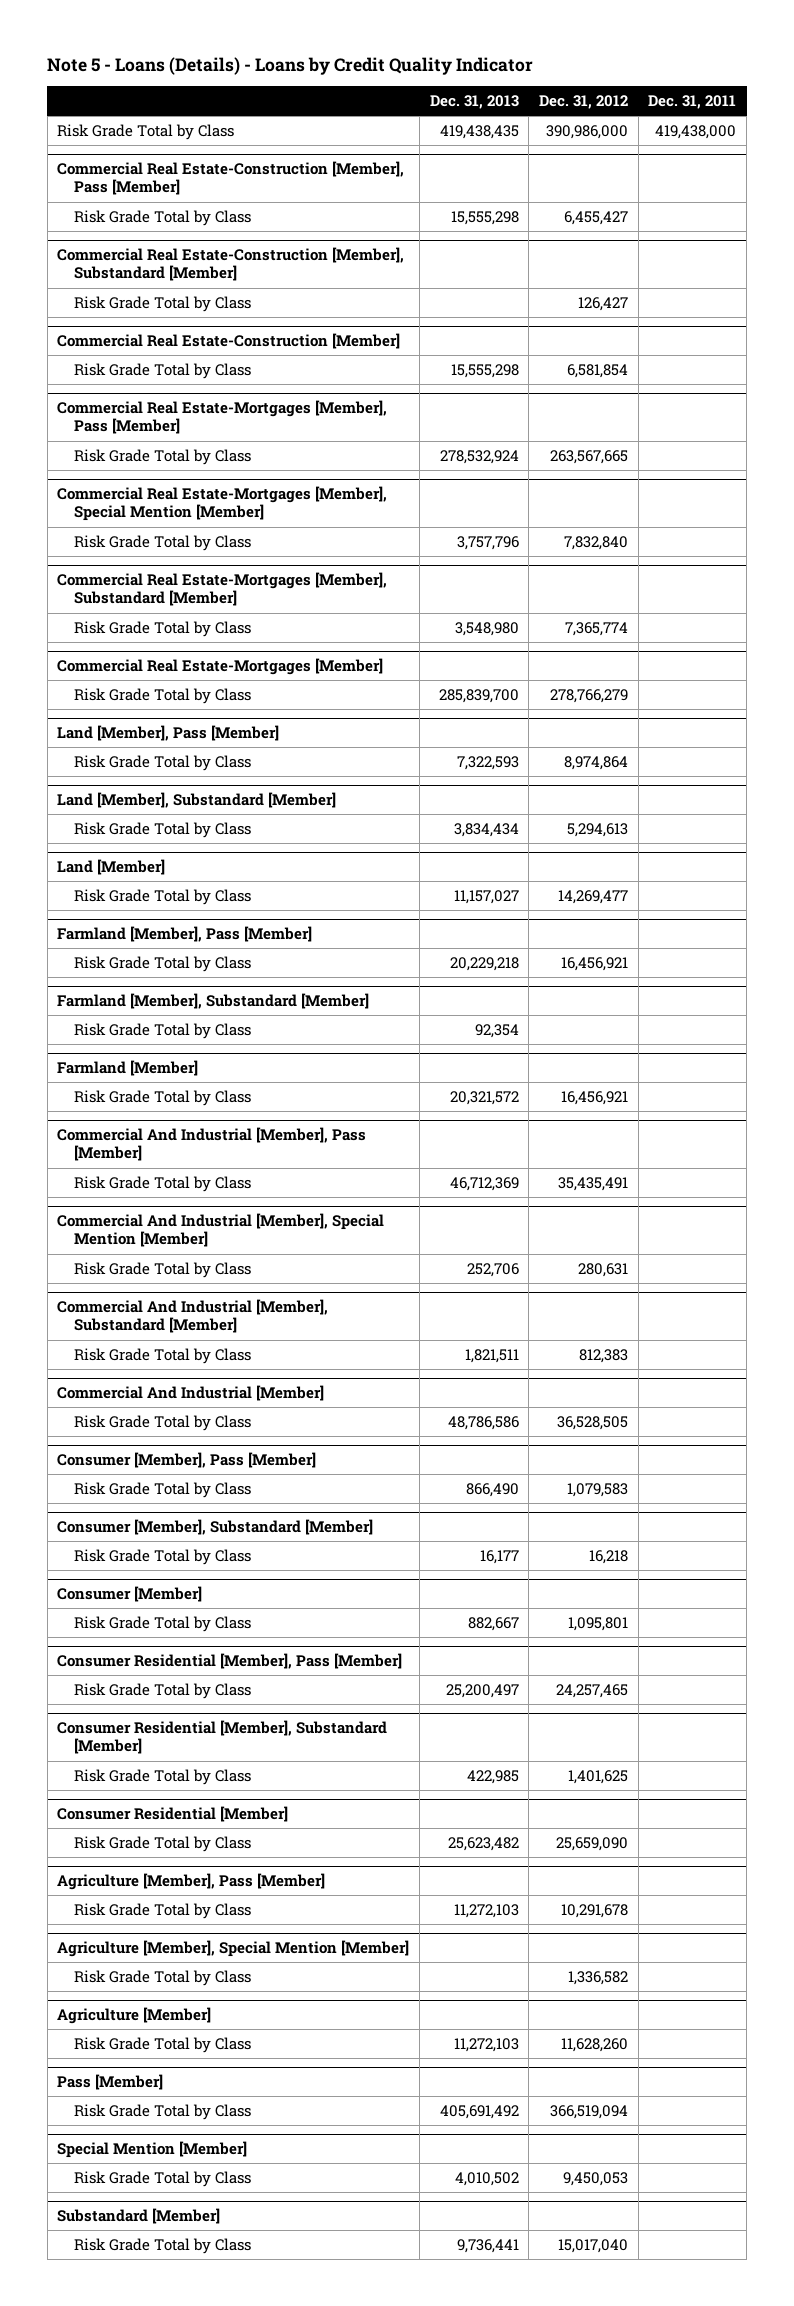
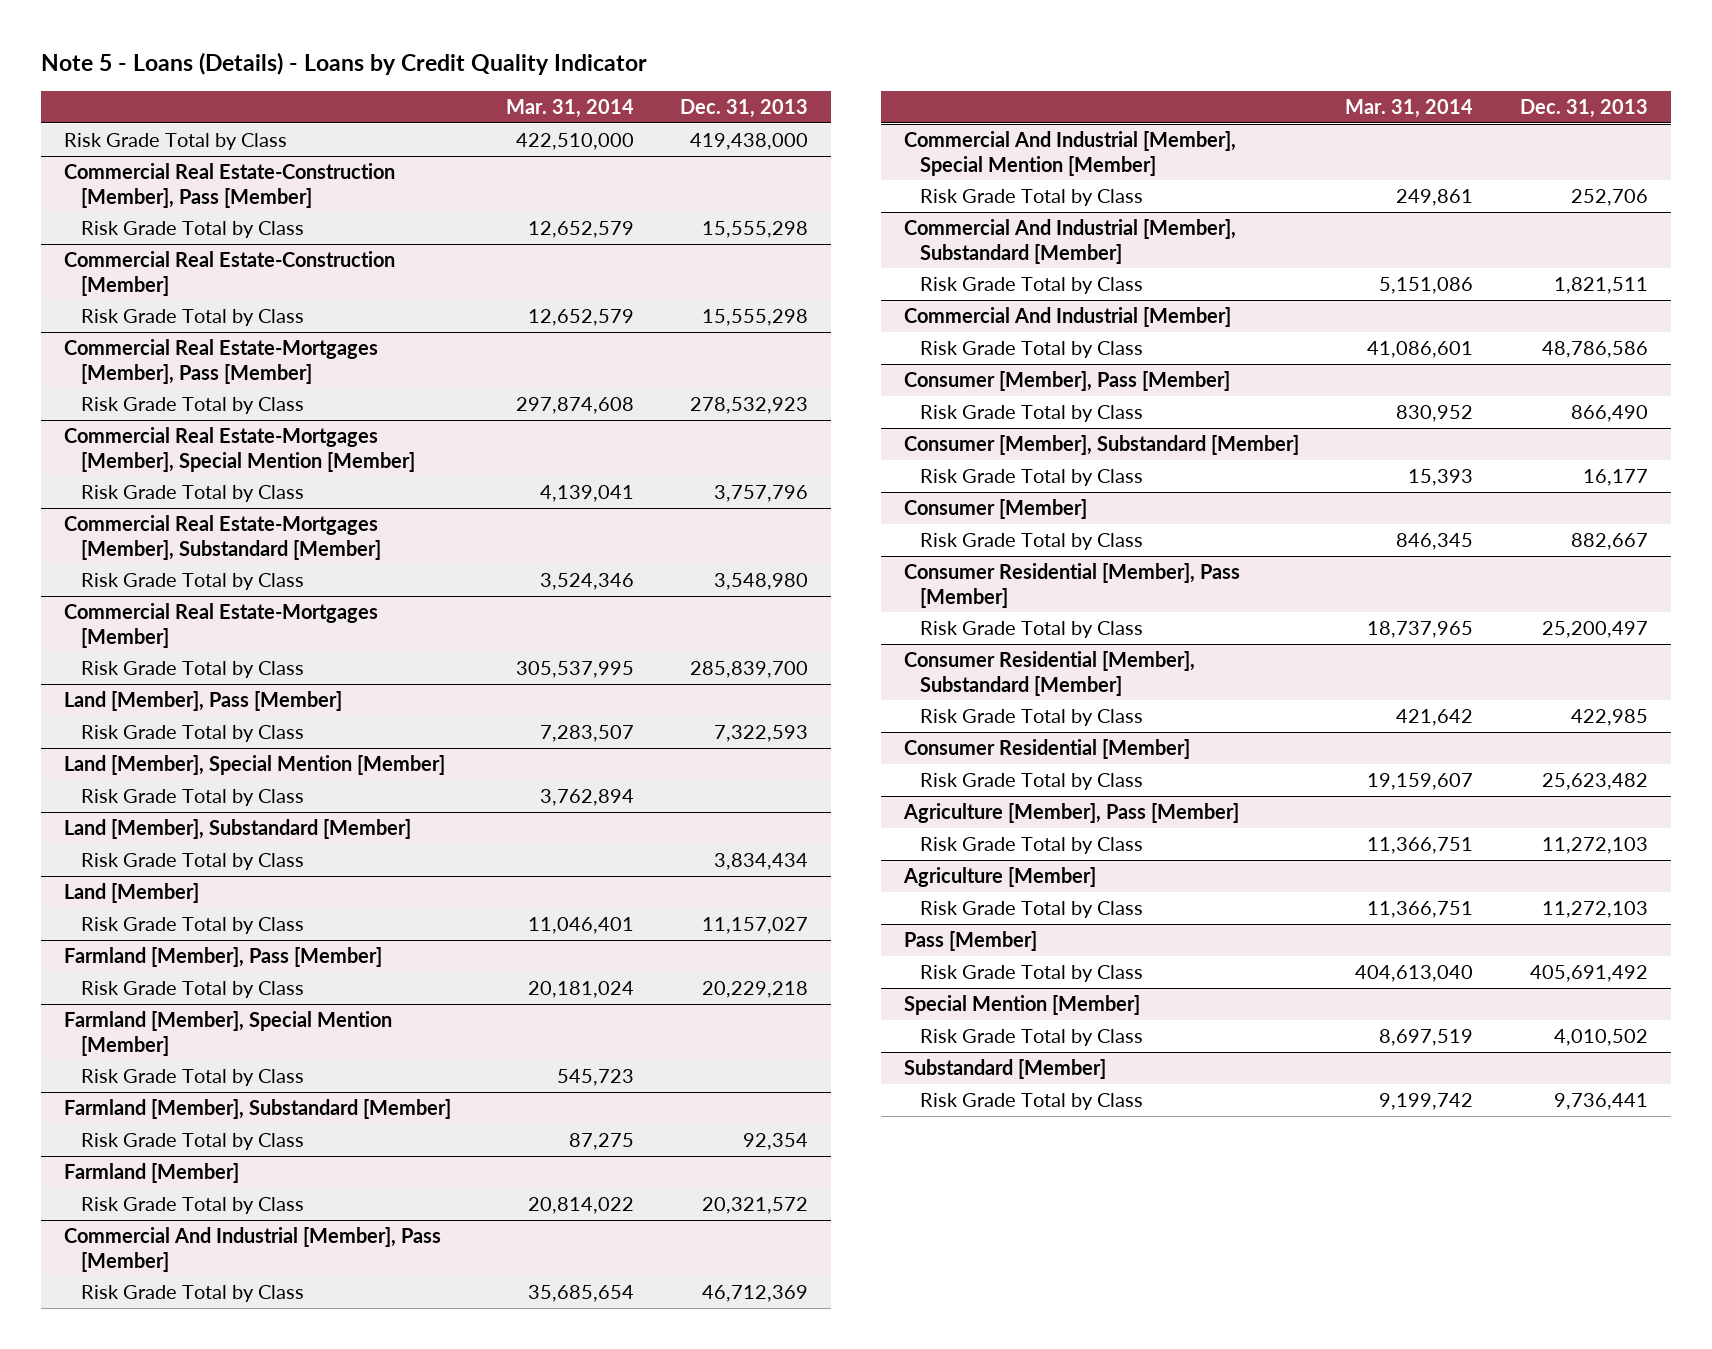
- | Dec. 31, 2013 | Dec. 31, 2012 | Dec. 31, 2011
+ | Mar. 31, 2014 | Dec. 31, 2013
- Risk Grade Total by Class | 419,438,435 | 390,986,000 | 419,438,000
+ Risk Grade Total by Class | 422,510,000 | 419,438,000
- Commercial Real Estate-Construction [Member], Substandard [Member]
- Risk Grade Total by Class | | 126,427 |
@ Commercial Real Estate-Mortgages [Member], Pass [Member]
- Risk Grade Total by Class | 278,532,924 | 263,567,665 |
+ Risk Grade Total by Class | 297,874,608 | 278,532,923
+ Land [Member], Special Mention [Member]
+ Risk Grade Total by Class | 3,762,894 |
+ Farmland [Member], Special Mention [Member]
+ Risk Grade Total by Class | 545,723 |
- Agriculture [Member], Special Mention [Member]
- Risk Grade Total by Class | | 1,336,582 |

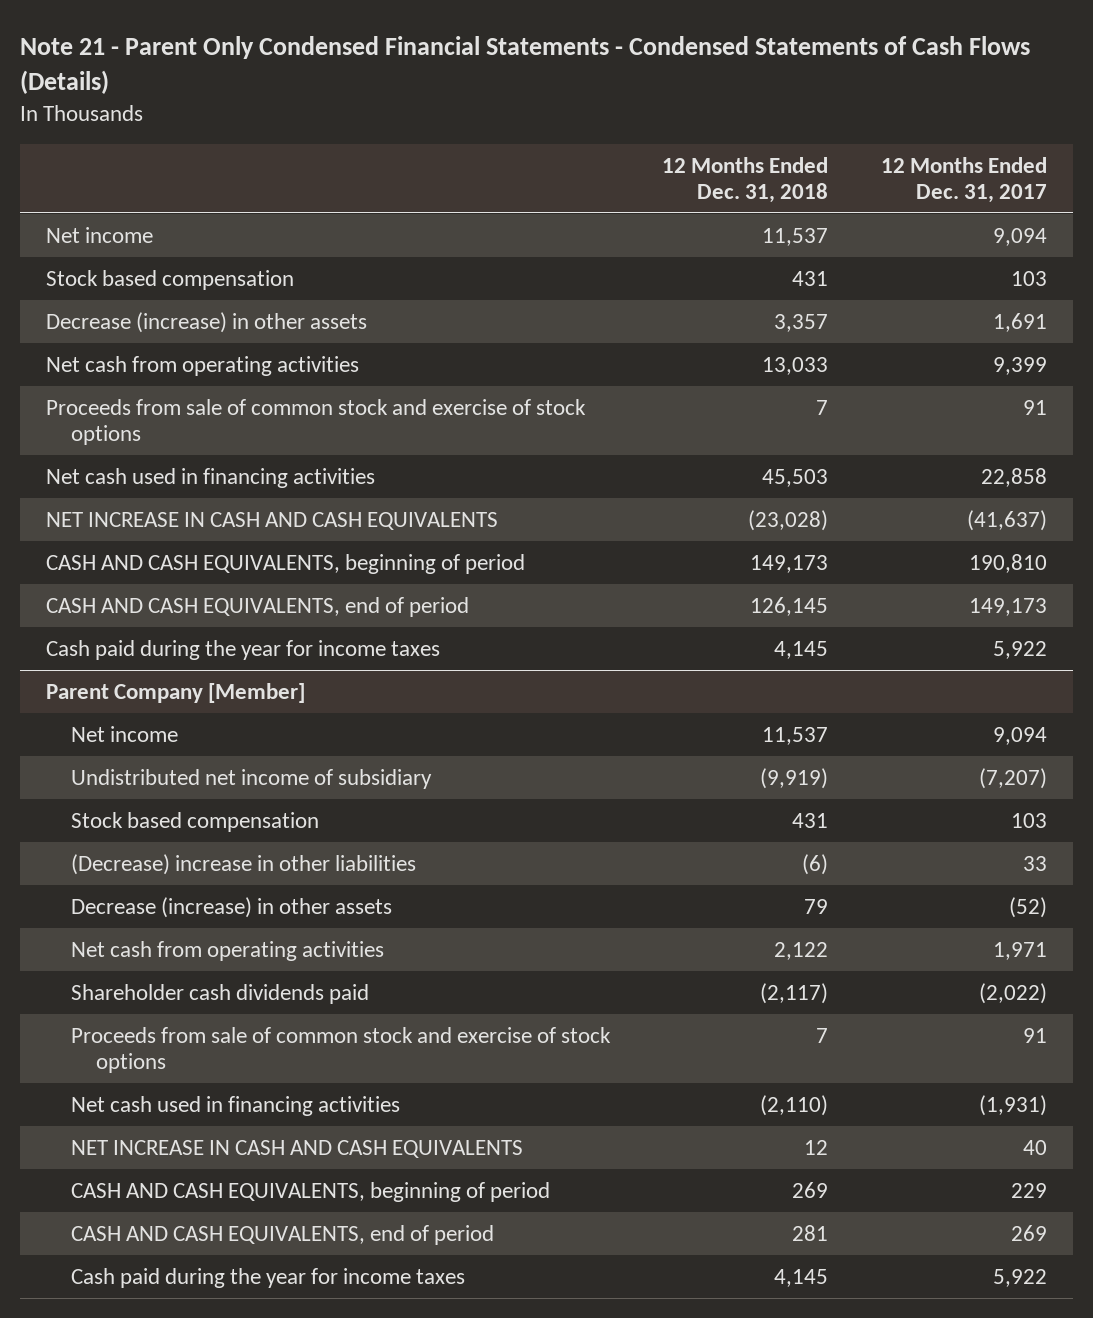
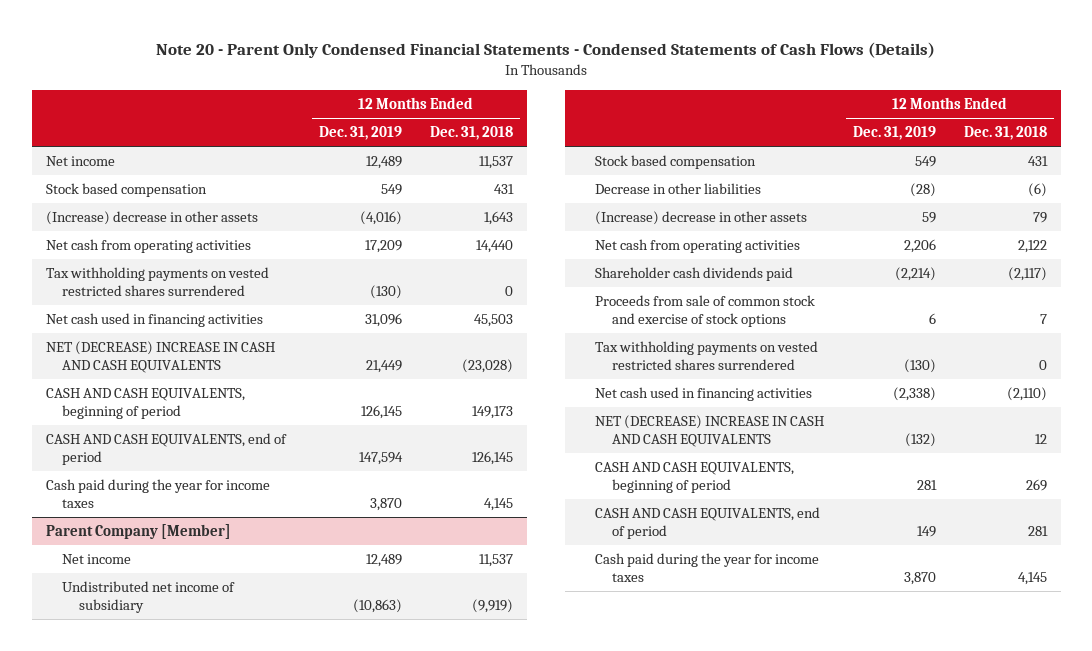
- Note 21 - Parent Only Condensed Financial Statements - Condensed Statements of Cash Flows (Details)
+ Note 20 - Parent Only Condensed Financial Statements - Condensed Statements of Cash Flows (Details)
- | 12 Months Ended Dec. 31, 2018 | 12 Months Ended Dec. 31, 2017
+ | 12 Months Ended Dec. 31, 2019 | 12 Months Ended Dec. 31, 2018
- Decrease (increase) in other assets | 3,357 | 1,691
- Net cash from operating activities | 13,033 | 9,399
- Proceeds from sale of common stock and exercise of stock options | 7 | 91
+ (Increase) decrease in other assets | (4,016) | 1,643
+ Net cash from operating activities | 17,209 | 14,440
+ Tax withholding payments on vested restricted shares surrendered | (130) | 0
- NET INCREASE IN CASH AND CASH EQUIVALENTS | (23,028) | (41,637)
+ NET (DECREASE) INCREASE IN CASH AND CASH EQUIVALENTS | 21,449 | (23,028)
@ Parent Company [Member]
- (Decrease) increase in other liabilities | (6) | 33
- Decrease (increase) in other assets | 79 | (52)
+ Decrease in other liabilities | (28) | (6)
+ (Increase) decrease in other assets | 59 | 79
+ Tax withholding payments on vested restricted shares surrendered | (130) | 0
- NET INCREASE IN CASH AND CASH EQUIVALENTS | 12 | 40
+ NET (DECREASE) INCREASE IN CASH AND CASH EQUIVALENTS | (132) | 12

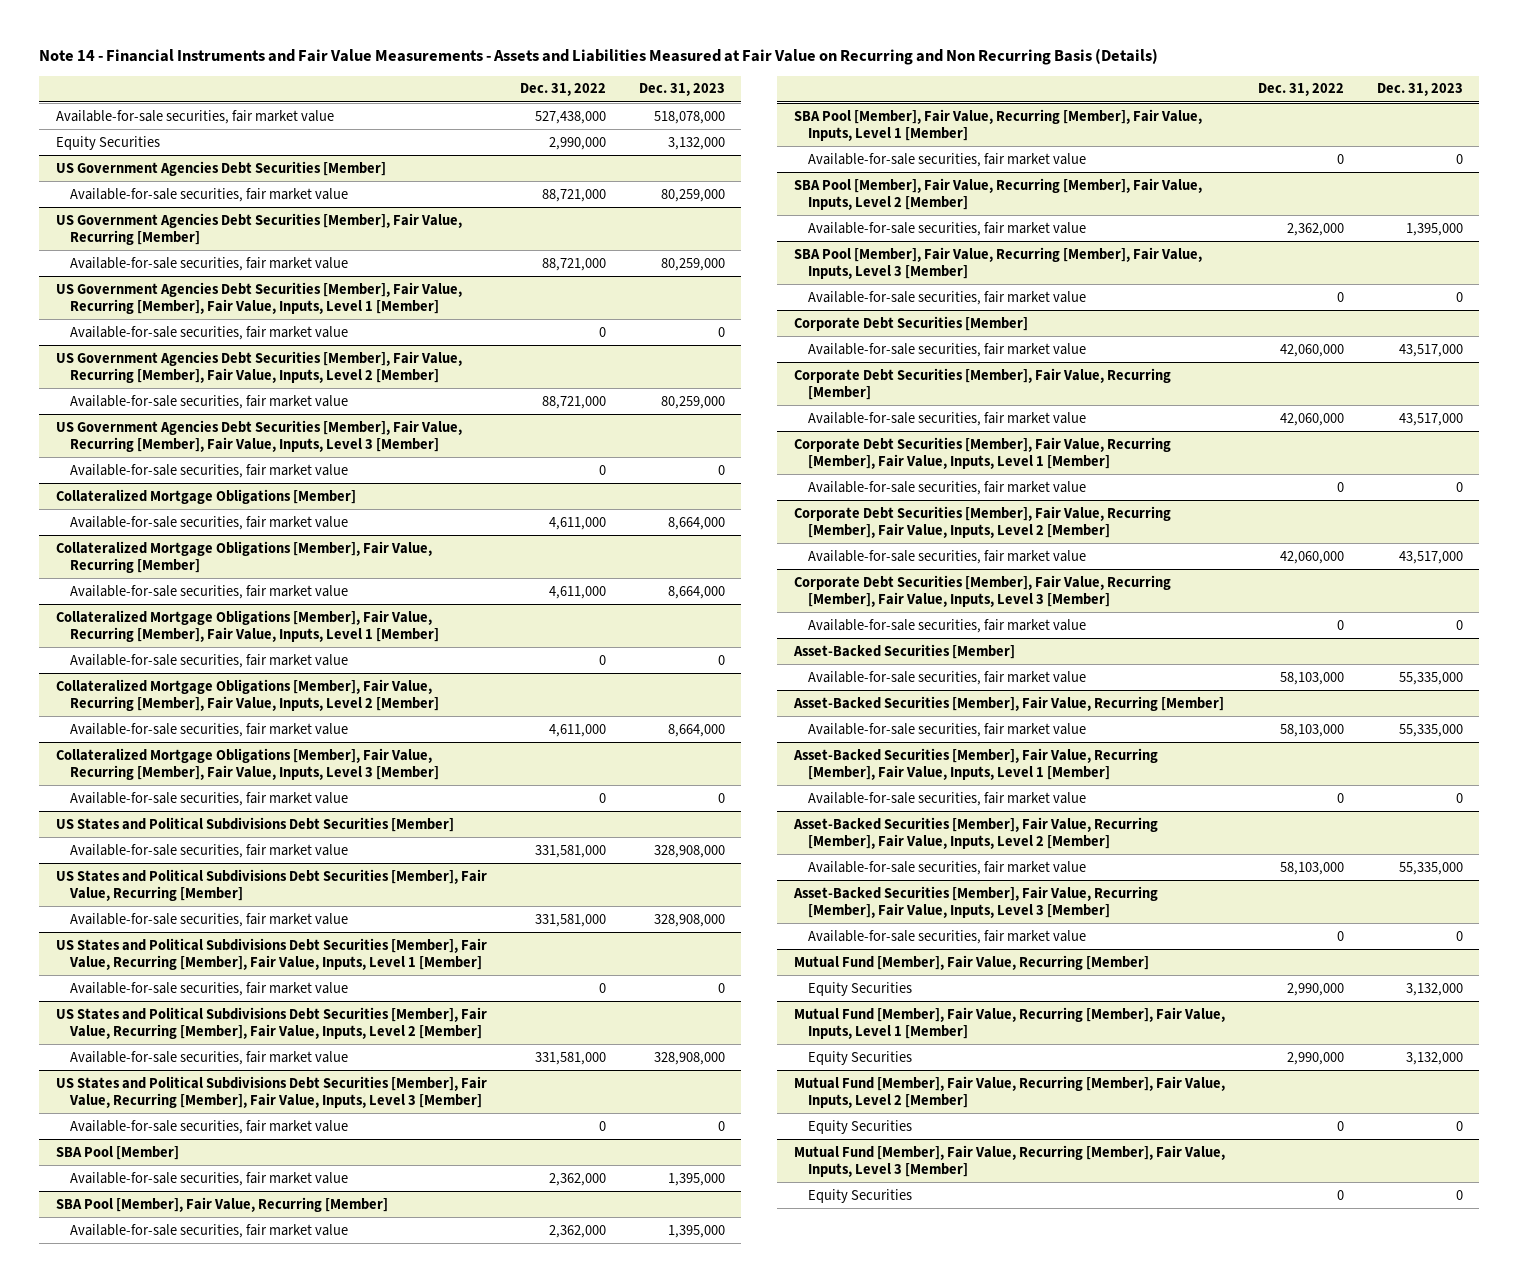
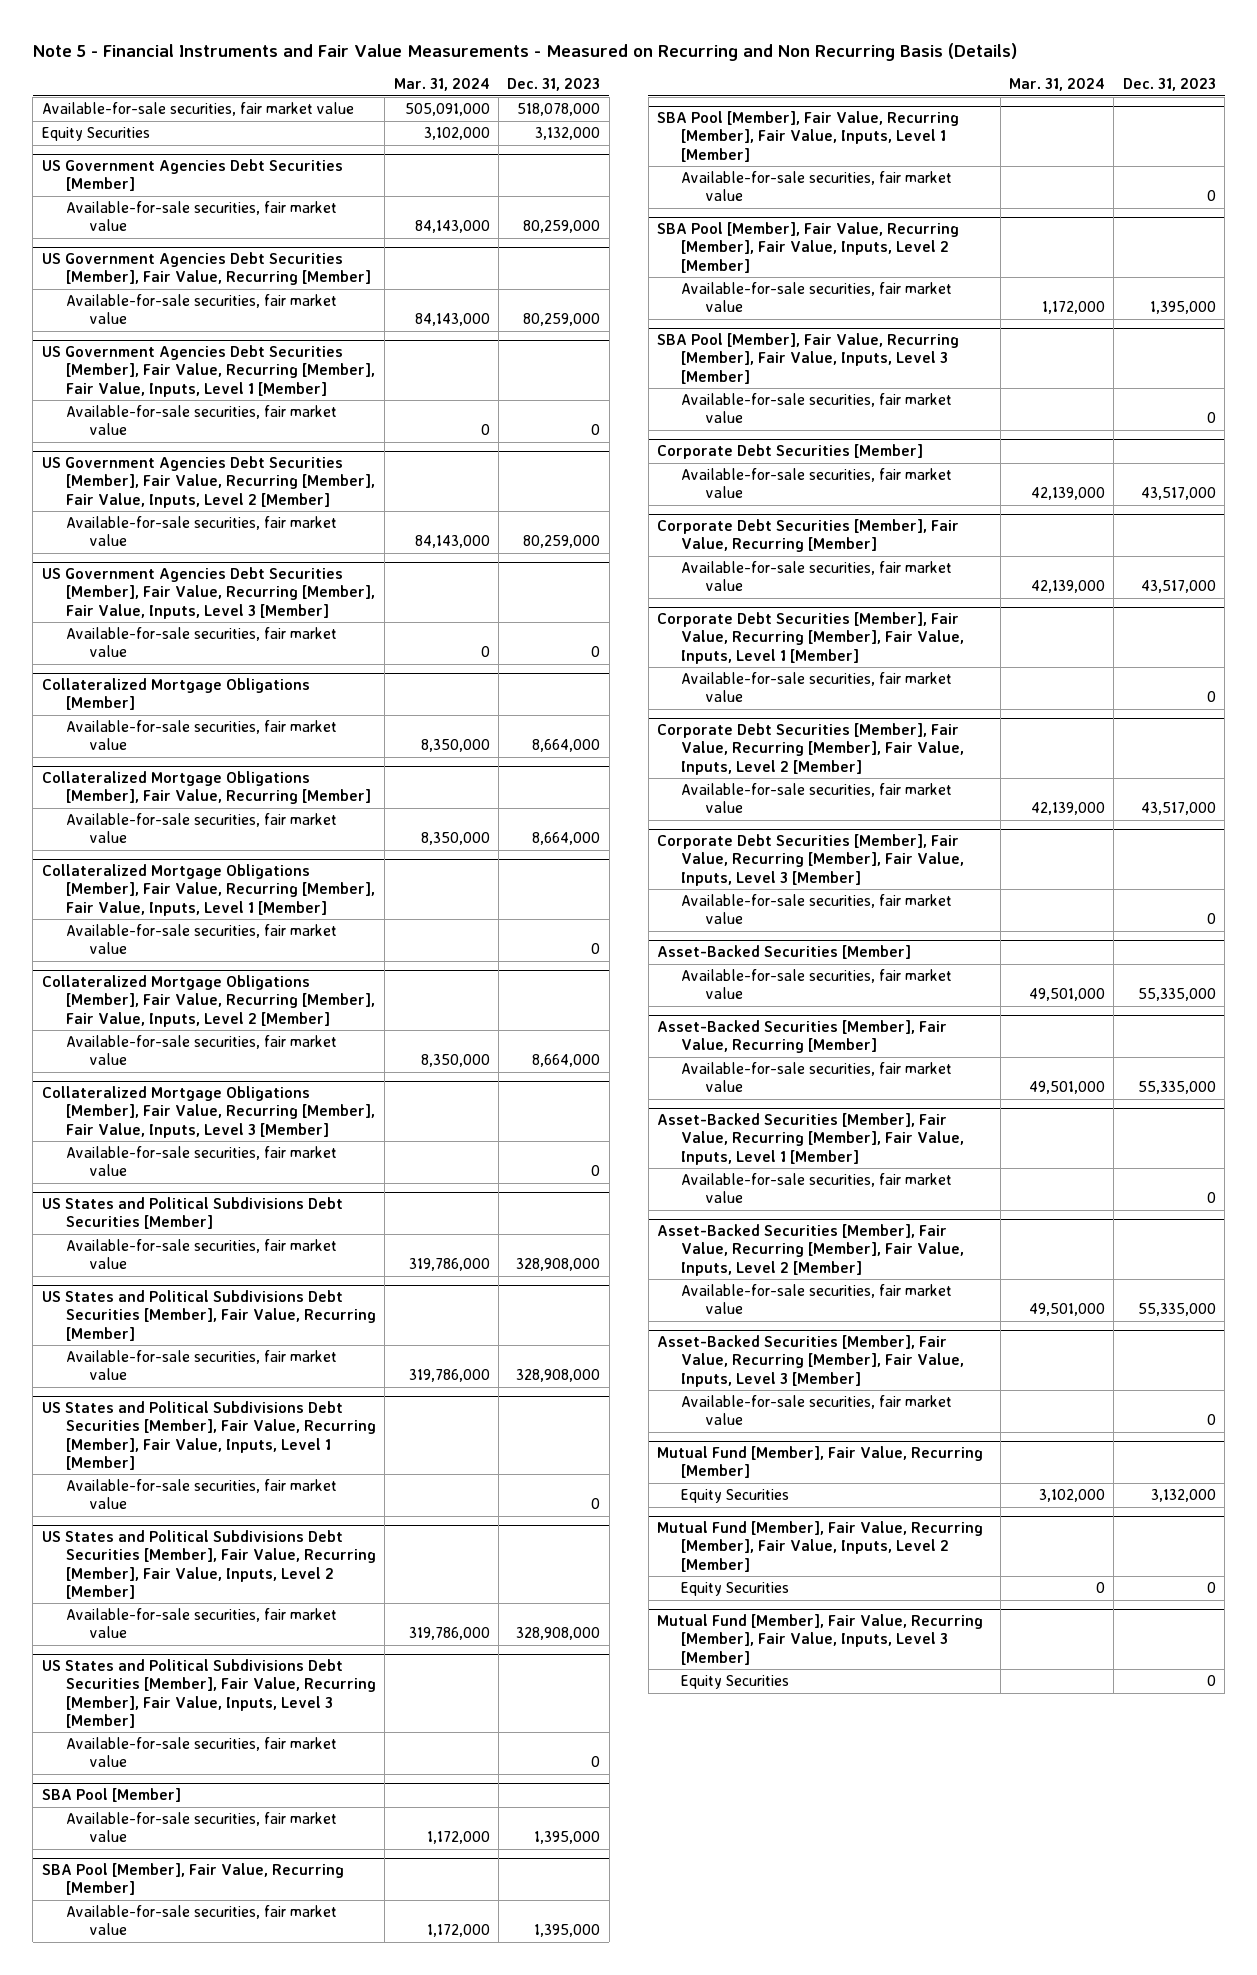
- Note 14 - Financial Instruments and Fair Value Measurements - Assets and Liabilities Measured at Fair Value on Recurring and Non Recurring Basis (Details)
+ Note 5 - Financial Instruments and Fair Value Measurements - Measured on Recurring and Non Recurring Basis (Details)
- | Dec. 31, 2022 | Dec. 31, 2023
+ | Mar. 31, 2024 | Dec. 31, 2023
- Mutual Fund [Member], Fair Value, Recurring [Member], Fair Value, Inputs, Level 1 [Member]
- Equity Securities | 2,990,000 | 3,132,000

